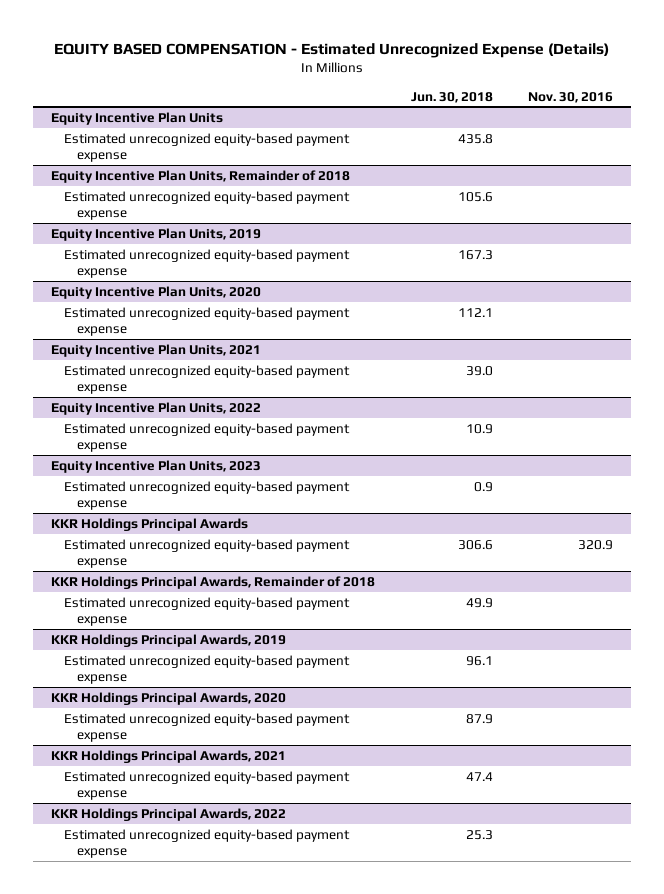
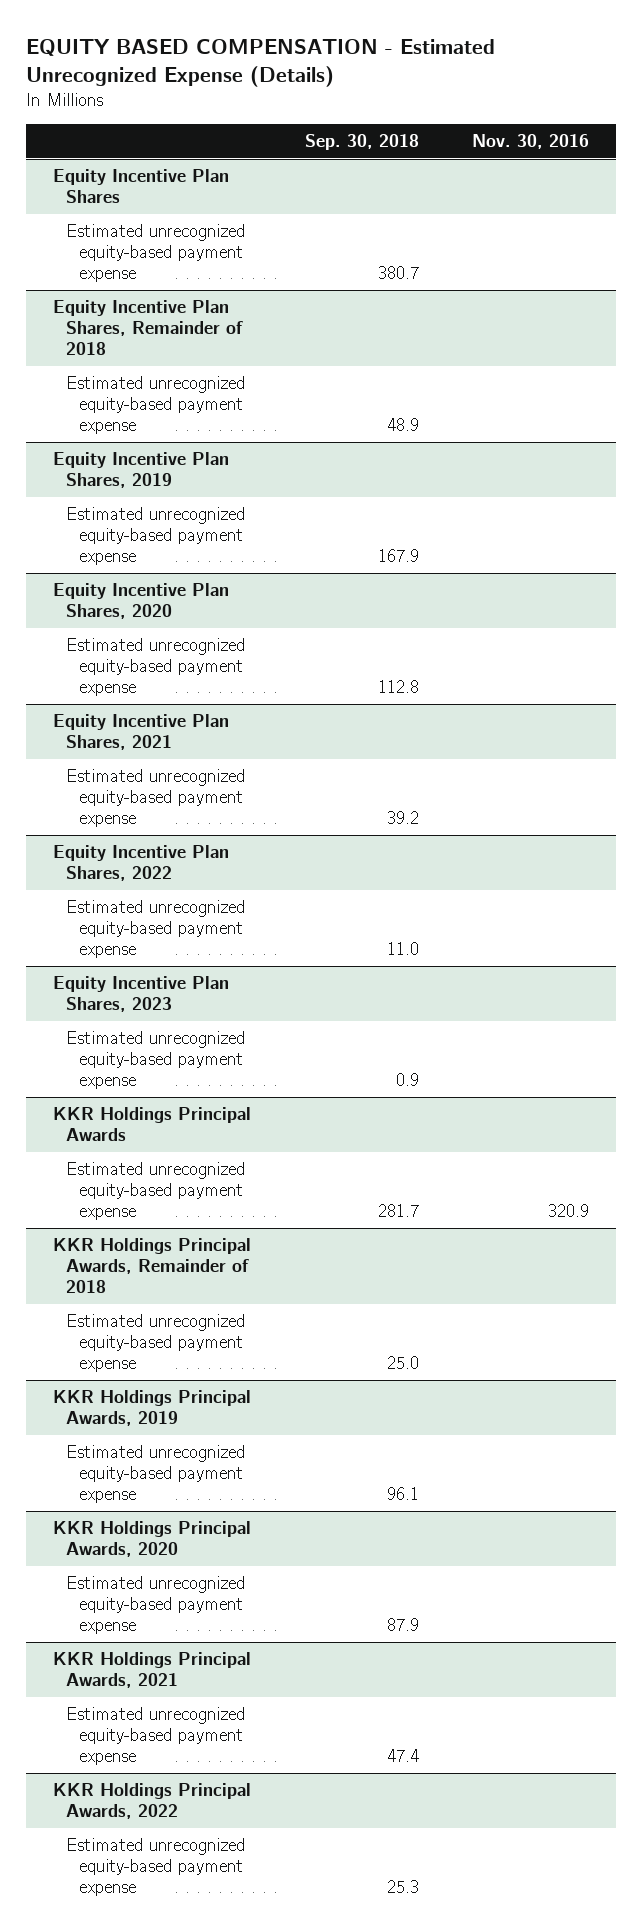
- | Jun. 30, 2018 | Nov. 30, 2016
+ | Sep. 30, 2018 | Nov. 30, 2016
- Equity Incentive Plan Units
+ Equity Incentive Plan Shares
- Equity Incentive Plan Units, Remainder of 2018
+ Equity Incentive Plan Shares, Remainder of 2018
- Equity Incentive Plan Units, 2019
+ Equity Incentive Plan Shares, 2019
- Equity Incentive Plan Units, 2020
+ Equity Incentive Plan Shares, 2020
- Equity Incentive Plan Units, 2021
+ Equity Incentive Plan Shares, 2021
- Equity Incentive Plan Units, 2022
+ Equity Incentive Plan Shares, 2022
- Equity Incentive Plan Units, 2023
+ Equity Incentive Plan Shares, 2023

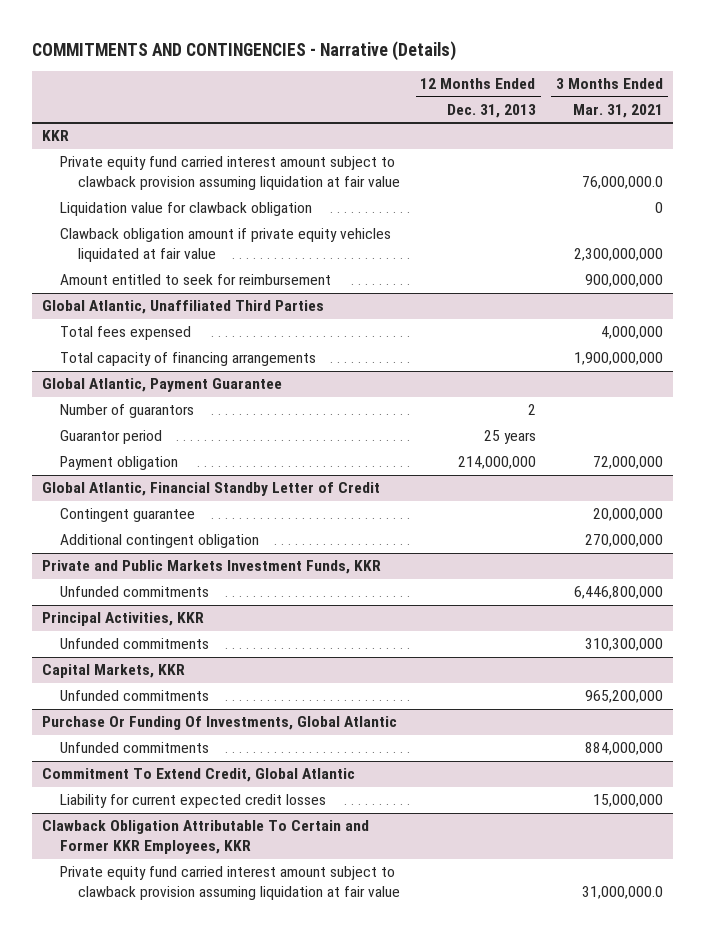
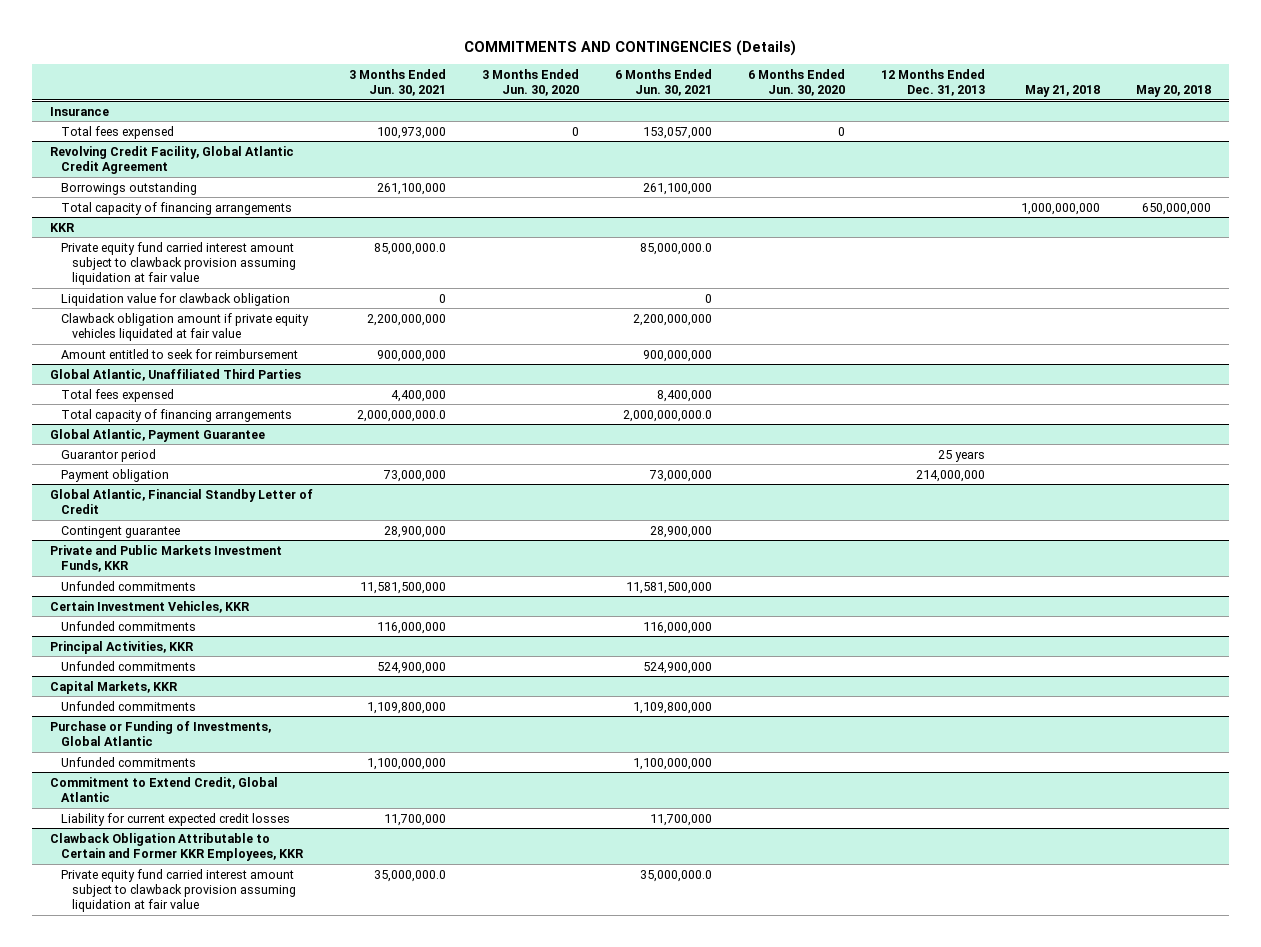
- COMMITMENTS AND CONTINGENCIES - Narrative (Details)
+ COMMITMENTS AND CONTINGENCIES (Details)
- | 12 Months Ended Dec. 31, 2013 | 3 Months Ended Mar. 31, 2021
+ | 3 Months Ended Jun. 30, 2021 | 3 Months Ended Jun. 30, 2020 | 6 Months Ended Jun. 30, 2021 | 6 Months Ended Jun. 30, 2020 | 12 Months Ended Dec. 31, 2013 | May 21, 2018 | May 20, 2018
+ Insurance
+ Total fees expensed | 100,973,000 | 0 | 153,057,000 | 0 | | |
+ Revolving Credit Facility, Global Atlantic Credit Agreement
+ Borrowings outstanding | 261,100,000 | | 261,100,000 | | | |
+ Total capacity of financing arrangements | | | | | | 1,000,000,000 | 650,000,000
@ Global Atlantic, Payment Guarantee
- Number of guarantors | 2 |
@ Global Atlantic, Financial Standby Letter of Credit
- Additional contingent obligation | | 270,000,000
+ Certain Investment Vehicles, KKR
+ Unfunded commitments | 116,000,000 | | 116,000,000 | | | |
- Purchase Or Funding Of Investments, Global Atlantic
+ Purchase or Funding of Investments, Global Atlantic
- Commitment To Extend Credit, Global Atlantic
+ Commitment to Extend Credit, Global Atlantic
- Clawback Obligation Attributable To Certain and Former KKR Employees, KKR
+ Clawback Obligation Attributable to Certain and Former KKR Employees, KKR

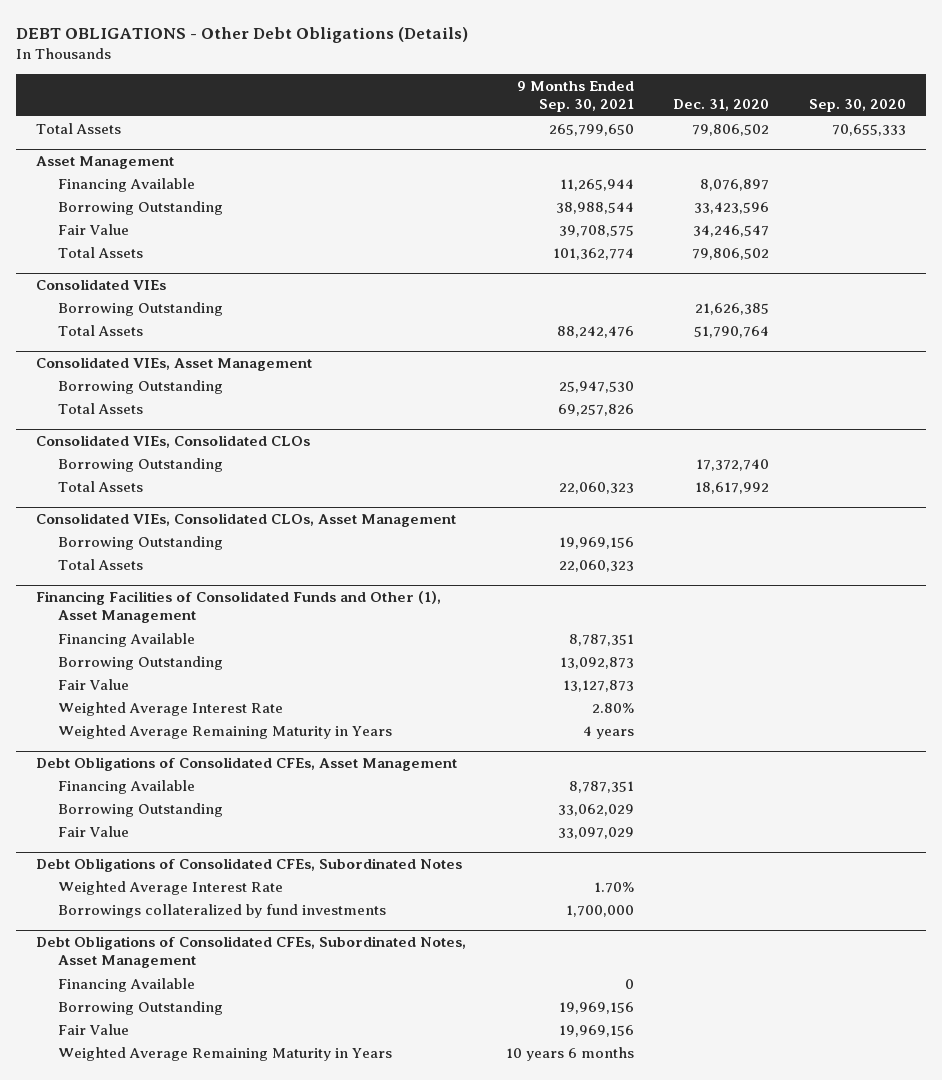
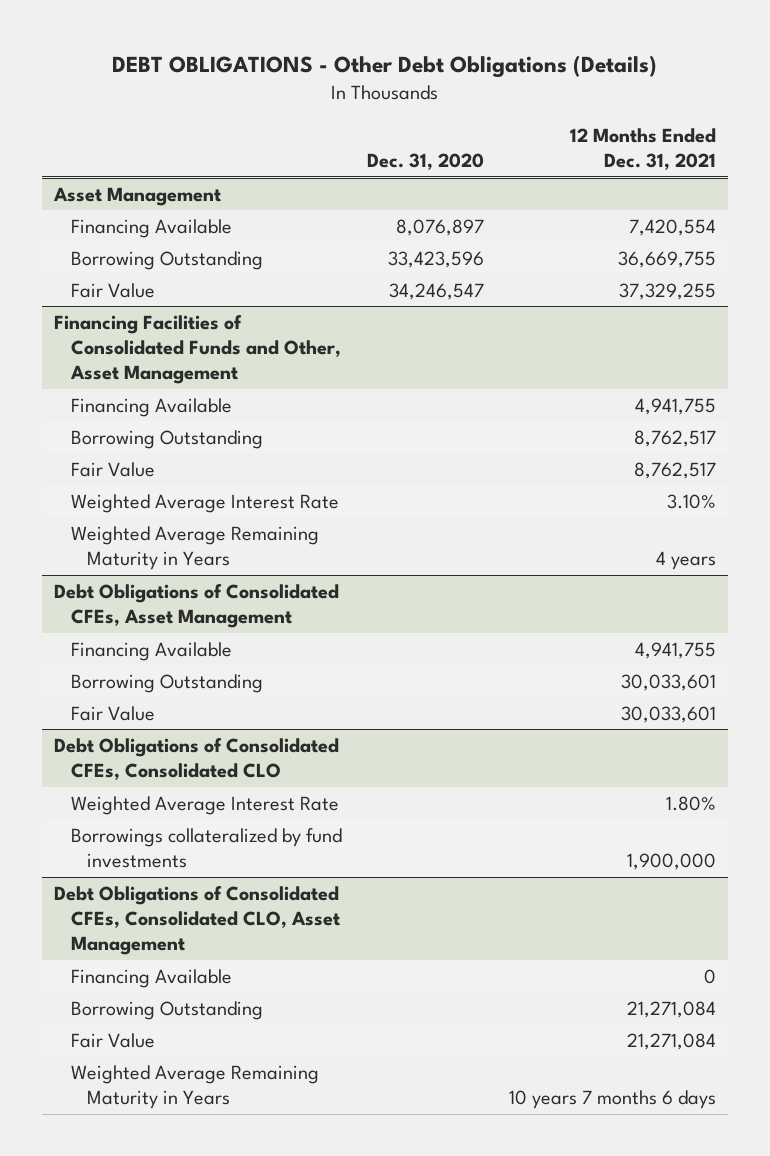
- | 9 Months Ended Sep. 30, 2021 | Dec. 31, 2020 | Sep. 30, 2020
+ | Dec. 31, 2020 | 12 Months Ended Dec. 31, 2021
- Total Assets | 265,799,650 | 79,806,502 | 70,655,333
@ Asset Management
- Total Assets | 101,362,774 | 79,806,502 |
- Consolidated VIEs
- Borrowing Outstanding | | 21,626,385 |
- Total Assets | 88,242,476 | 51,790,764 |
- Consolidated VIEs, Asset Management
- Borrowing Outstanding | 25,947,530 | |
- Total Assets | 69,257,826 | |
- Consolidated VIEs, Consolidated CLOs
- Borrowing Outstanding | | 17,372,740 |
- Total Assets | 22,060,323 | 18,617,992 |
- Consolidated VIEs, Consolidated CLOs, Asset Management
- Borrowing Outstanding | 19,969,156 | |
- Total Assets | 22,060,323 | |
- Financing Facilities of Consolidated Funds and Other (1), Asset Management
+ Financing Facilities of Consolidated Funds and Other, Asset Management
- Debt Obligations of Consolidated CFEs, Subordinated Notes
+ Debt Obligations of Consolidated CFEs, Consolidated CLO
- Debt Obligations of Consolidated CFEs, Subordinated Notes, Asset Management
+ Debt Obligations of Consolidated CFEs, Consolidated CLO, Asset Management

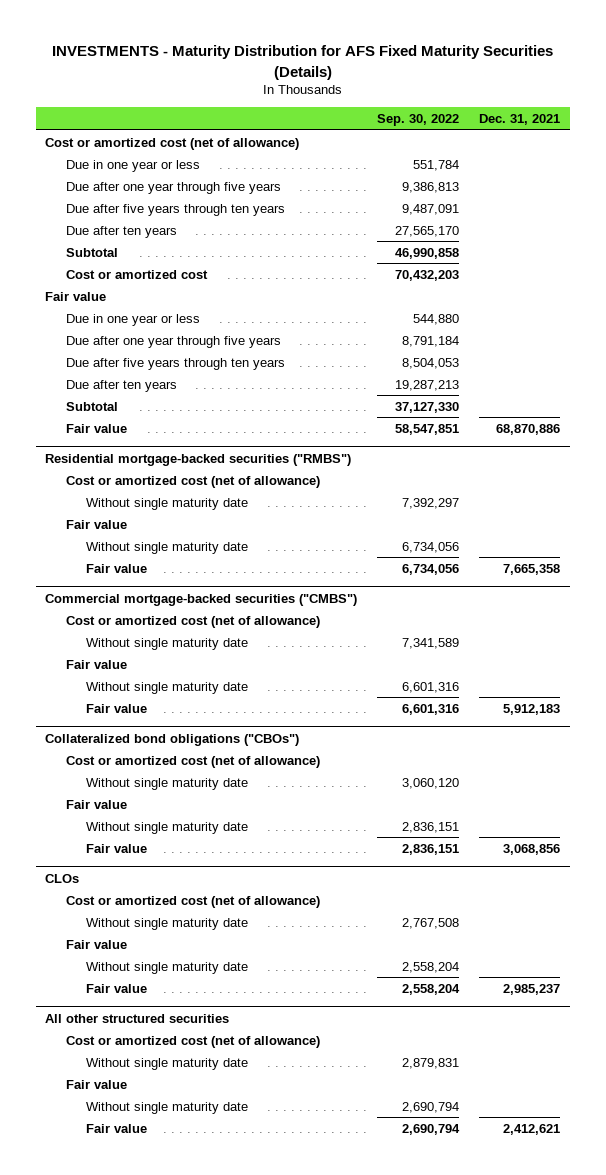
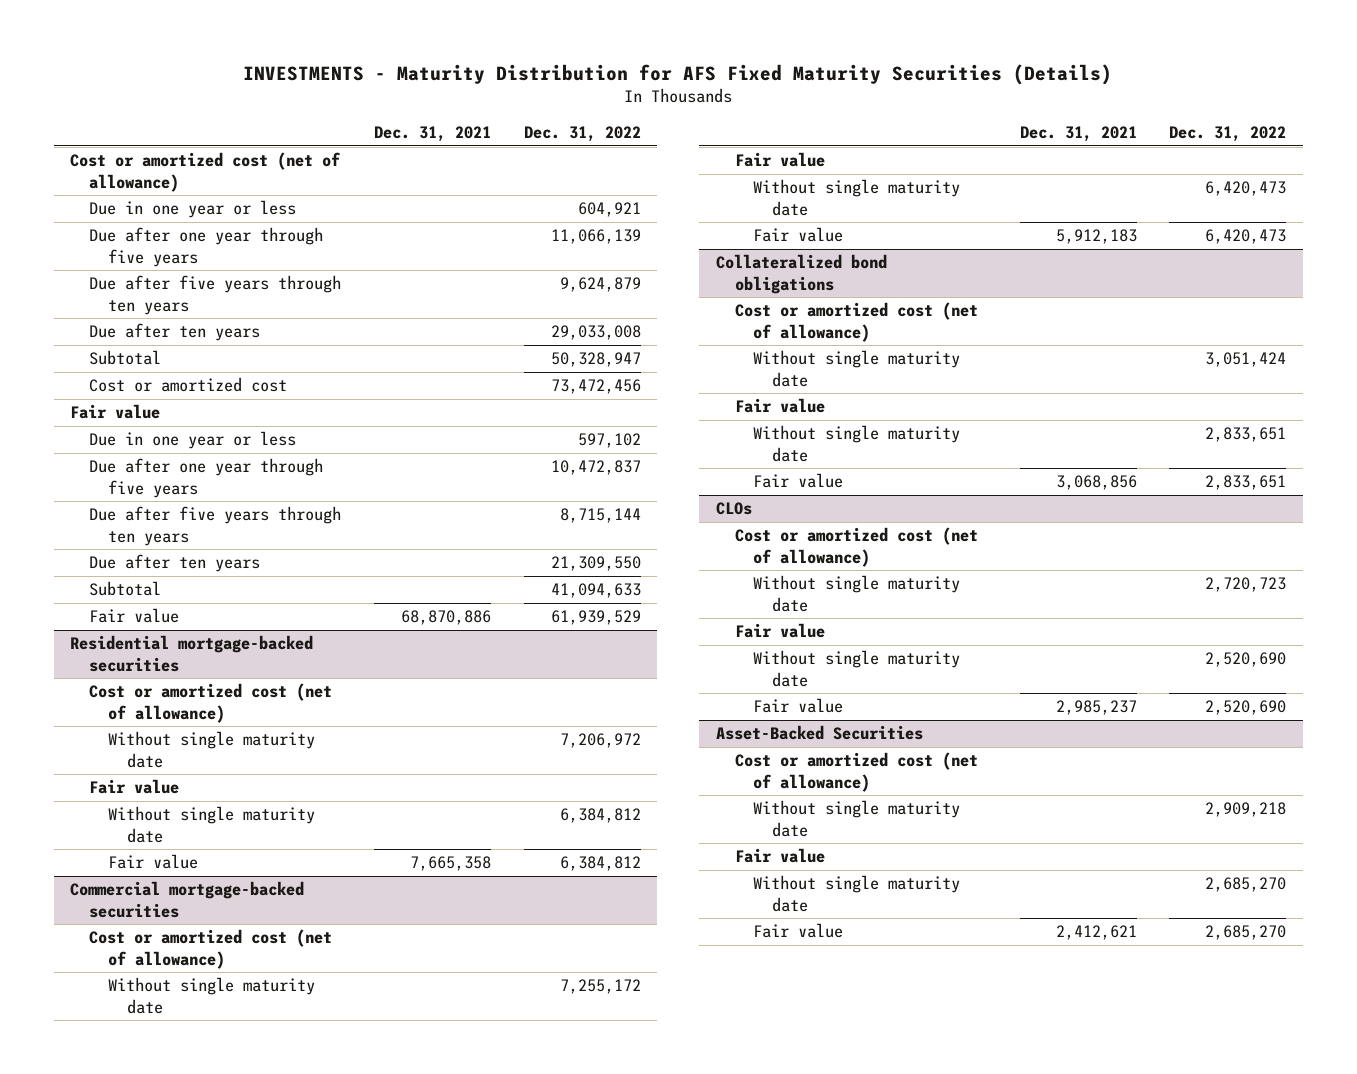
- | Sep. 30, 2022 | Dec. 31, 2021
+ | Dec. 31, 2021 | Dec. 31, 2022
- Residential mortgage-backed securities ("RMBS")
+ Residential mortgage-backed securities
- Commercial mortgage-backed securities ("CMBS")
+ Commercial mortgage-backed securities
- Collateralized bond obligations ("CBOs")
+ Collateralized bond obligations
- All other structured securities
+ Asset-Backed Securities

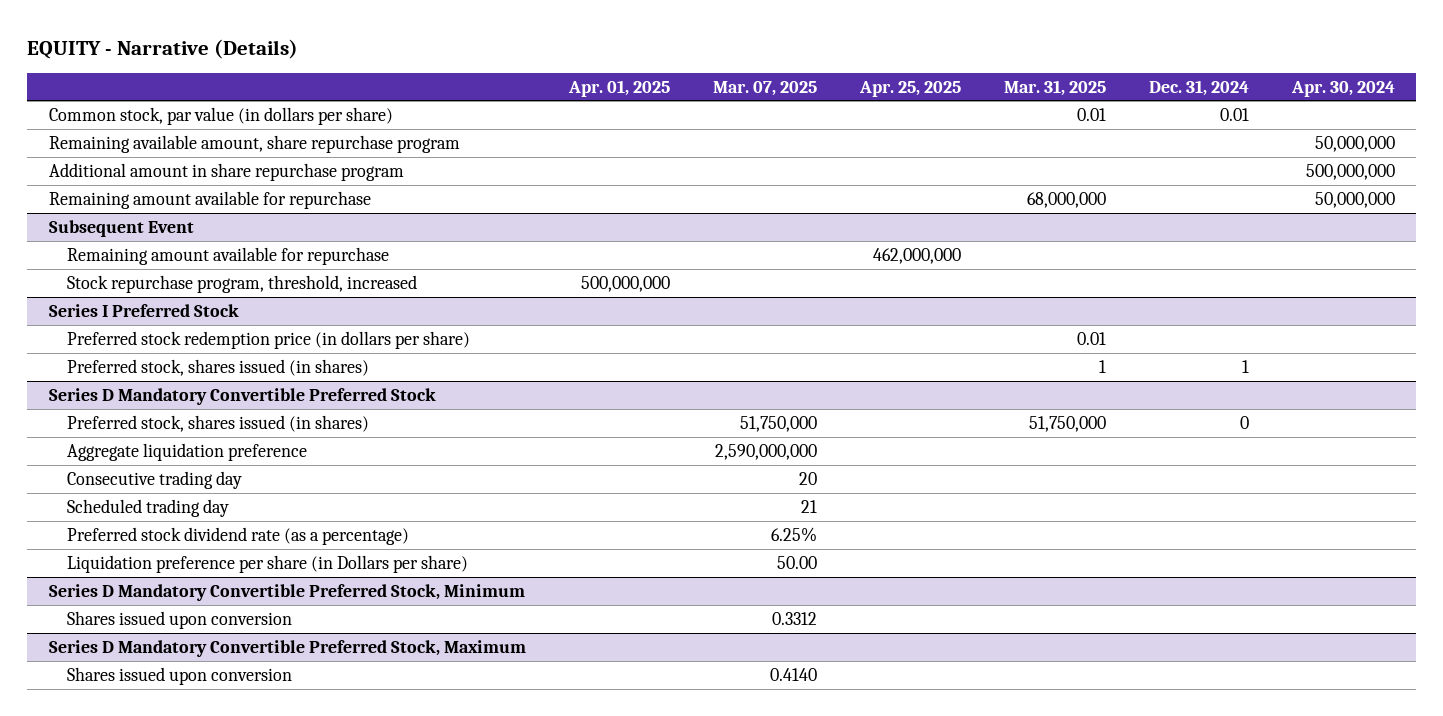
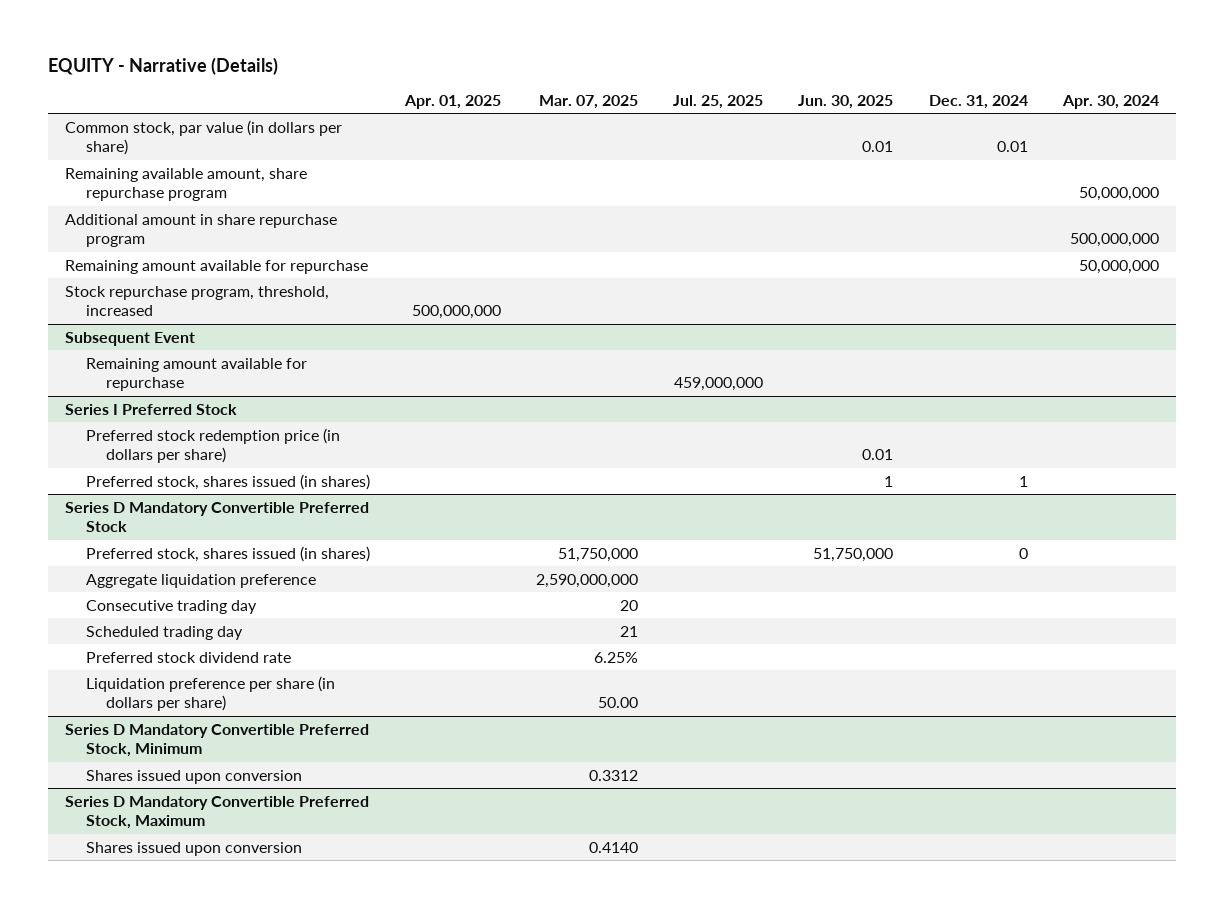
- | Apr. 01, 2025 | Mar. 07, 2025 | Apr. 25, 2025 | Mar. 31, 2025 | Dec. 31, 2024 | Apr. 30, 2024
+ | Apr. 01, 2025 | Mar. 07, 2025 | Jul. 25, 2025 | Jun. 30, 2025 | Dec. 31, 2024 | Apr. 30, 2024
+ Stock repurchase program, threshold, increased | 500,000,000 | | | | |
@ Subsequent Event
- Stock repurchase program, threshold, increased | 500,000,000 | | | | |
@ Series D Mandatory Convertible Preferred Stock
- Preferred stock dividend rate (as a percentage) | | 6.25% | | | |
- Liquidation preference per share (in Dollars per share) | | 50.00 | | | |
+ Preferred stock dividend rate | | 6.25% | | | |
+ Liquidation preference per share (in dollars per share) | | 50.00 | | | |

